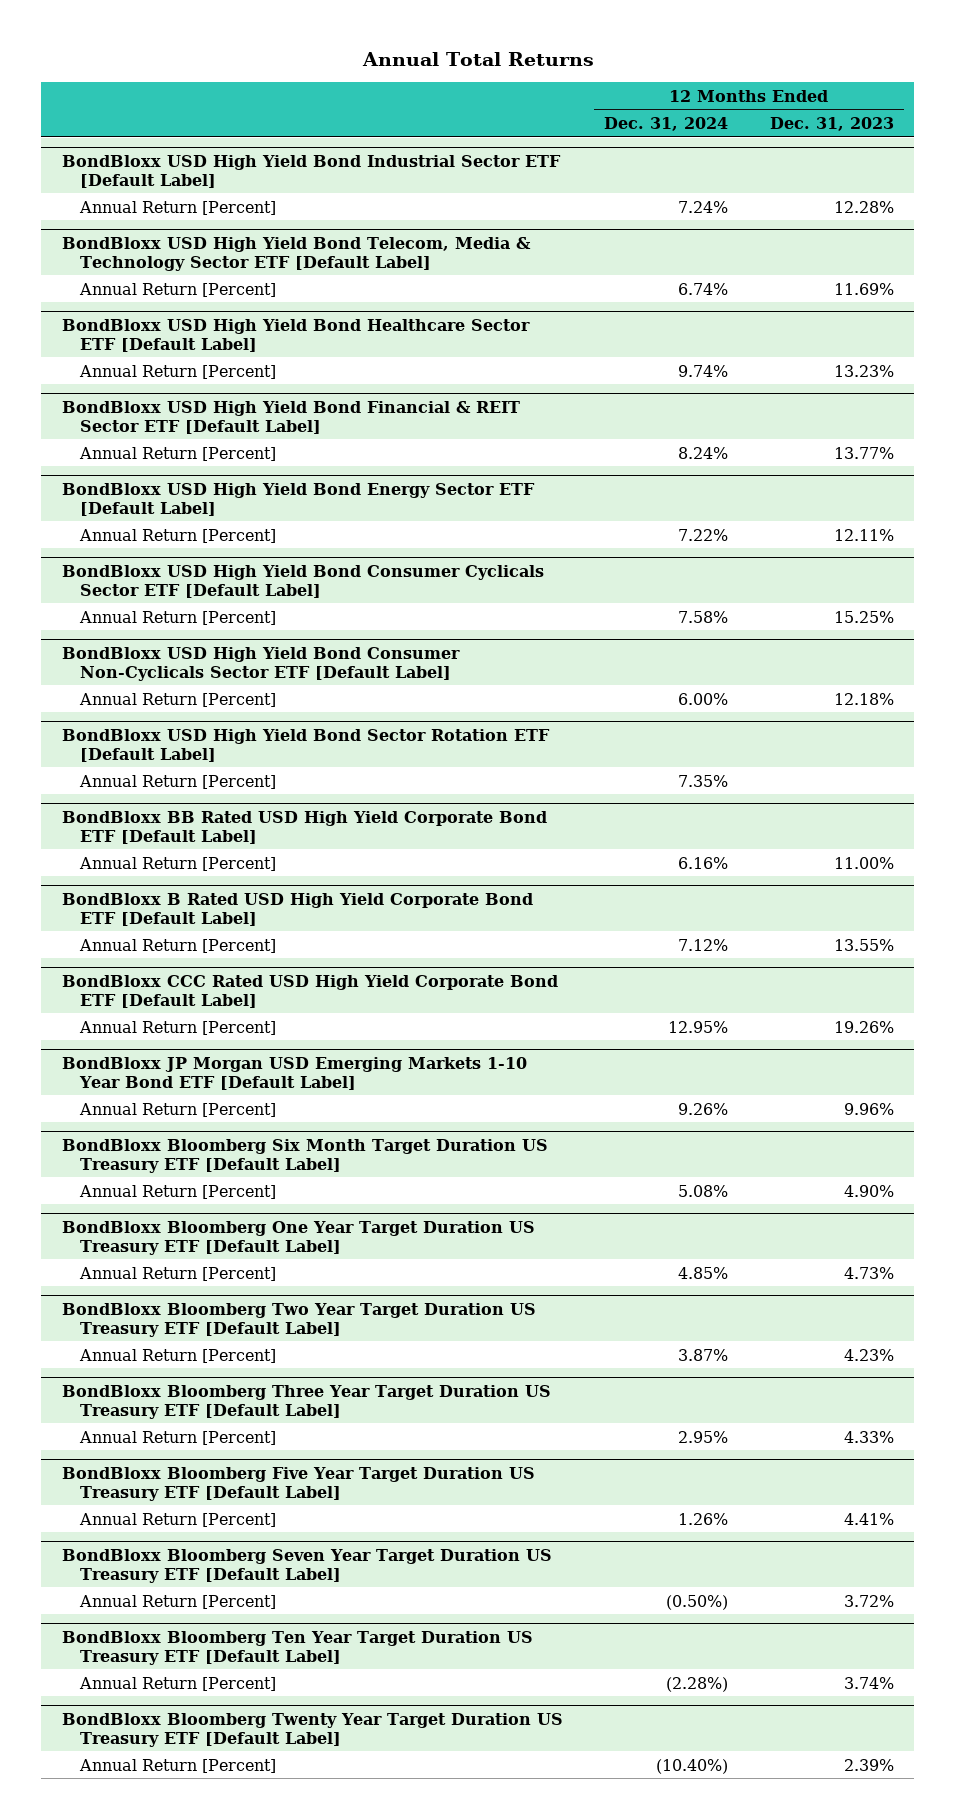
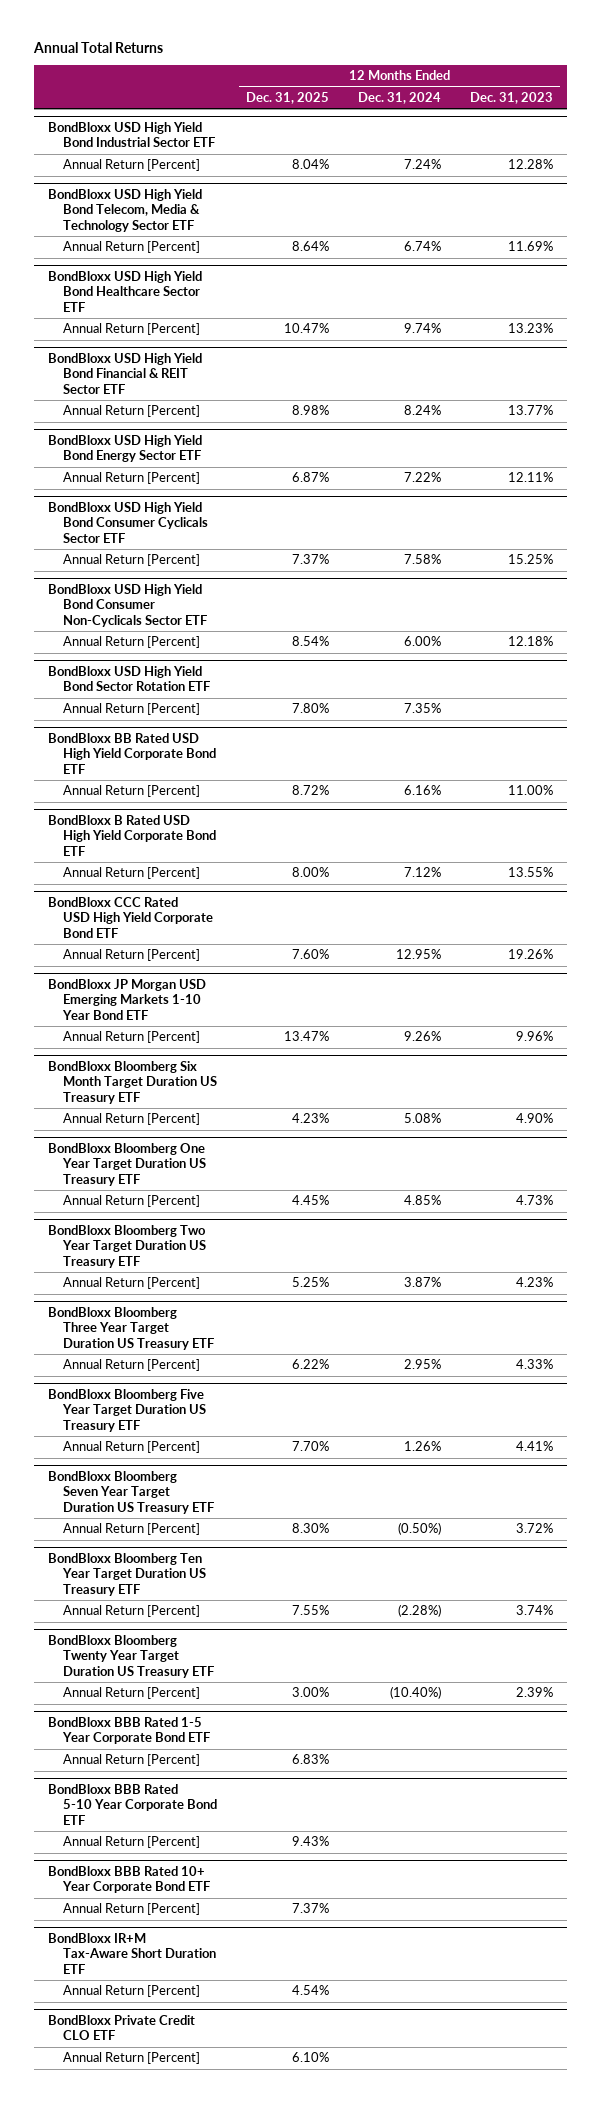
- | 12 Months Ended Dec. 31, 2024 | 12 Months Ended Dec. 31, 2023
+ | 12 Months Ended Dec. 31, 2025 | 12 Months Ended Dec. 31, 2024 | 12 Months Ended Dec. 31, 2023
- BondBloxx USD High Yield Bond Industrial Sector ETF [Default Label]
+ BondBloxx USD High Yield Bond Industrial Sector ETF
- BondBloxx USD High Yield Bond Telecom, Media & Technology Sector ETF [Default Label]
+ BondBloxx USD High Yield Bond Telecom, Media & Technology Sector ETF
- BondBloxx USD High Yield Bond Healthcare Sector ETF [Default Label]
+ BondBloxx USD High Yield Bond Healthcare Sector ETF
- BondBloxx USD High Yield Bond Financial & REIT Sector ETF [Default Label]
+ BondBloxx USD High Yield Bond Financial & REIT Sector ETF
- BondBloxx USD High Yield Bond Energy Sector ETF [Default Label]
+ BondBloxx USD High Yield Bond Energy Sector ETF
- BondBloxx USD High Yield Bond Consumer Cyclicals Sector ETF [Default Label]
+ BondBloxx USD High Yield Bond Consumer Cyclicals Sector ETF
- BondBloxx USD High Yield Bond Consumer Non-Cyclicals Sector ETF [Default Label]
+ BondBloxx USD High Yield Bond Consumer Non-Cyclicals Sector ETF
- BondBloxx USD High Yield Bond Sector Rotation ETF [Default Label]
+ BondBloxx USD High Yield Bond Sector Rotation ETF
- BondBloxx BB Rated USD High Yield Corporate Bond ETF [Default Label]
+ BondBloxx BB Rated USD High Yield Corporate Bond ETF
- BondBloxx B Rated USD High Yield Corporate Bond ETF [Default Label]
+ BondBloxx B Rated USD High Yield Corporate Bond ETF
- BondBloxx CCC Rated USD High Yield Corporate Bond ETF [Default Label]
+ BondBloxx CCC Rated USD High Yield Corporate Bond ETF
- BondBloxx JP Morgan USD Emerging Markets 1-10 Year Bond ETF [Default Label]
+ BondBloxx JP Morgan USD Emerging Markets 1-10 Year Bond ETF
- BondBloxx Bloomberg Six Month Target Duration US Treasury ETF [Default Label]
+ BondBloxx Bloomberg Six Month Target Duration US Treasury ETF
- BondBloxx Bloomberg One Year Target Duration US Treasury ETF [Default Label]
+ BondBloxx Bloomberg One Year Target Duration US Treasury ETF
- BondBloxx Bloomberg Two Year Target Duration US Treasury ETF [Default Label]
+ BondBloxx Bloomberg Two Year Target Duration US Treasury ETF
- BondBloxx Bloomberg Three Year Target Duration US Treasury ETF [Default Label]
+ BondBloxx Bloomberg Three Year Target Duration US Treasury ETF
- BondBloxx Bloomberg Five Year Target Duration US Treasury ETF [Default Label]
+ BondBloxx Bloomberg Five Year Target Duration US Treasury ETF
- BondBloxx Bloomberg Seven Year Target Duration US Treasury ETF [Default Label]
+ BondBloxx Bloomberg Seven Year Target Duration US Treasury ETF
- BondBloxx Bloomberg Ten Year Target Duration US Treasury ETF [Default Label]
+ BondBloxx Bloomberg Ten Year Target Duration US Treasury ETF
- BondBloxx Bloomberg Twenty Year Target Duration US Treasury ETF [Default Label]
+ BondBloxx Bloomberg Twenty Year Target Duration US Treasury ETF
+ BondBloxx BBB Rated 1-5 Year Corporate Bond ETF
+ Annual Return [Percent] | 6.83% | |
+ BondBloxx BBB Rated 5-10 Year Corporate Bond ETF
+ Annual Return [Percent] | 9.43% | |
+ BondBloxx BBB Rated 10+ Year Corporate Bond ETF
+ Annual Return [Percent] | 7.37% | |
+ BondBloxx IR+M Tax-Aware Short Duration ETF
+ Annual Return [Percent] | 4.54% | |
+ BondBloxx Private Credit CLO ETF
+ Annual Return [Percent] | 6.10% | |

